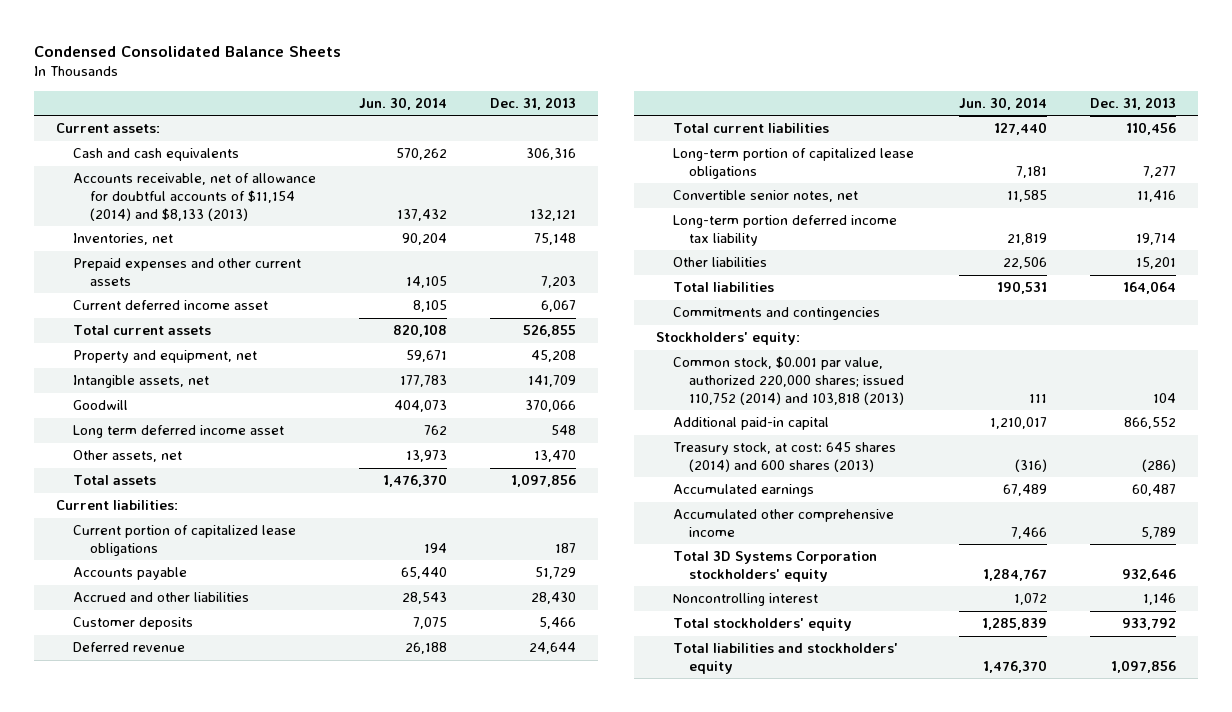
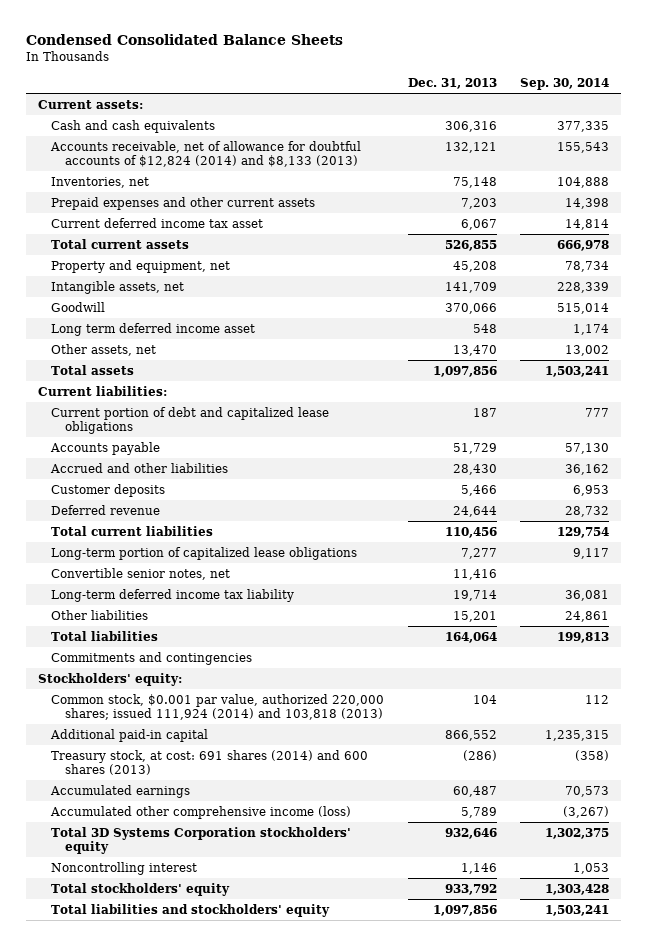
- | Jun. 30, 2014 | Dec. 31, 2013
+ | Dec. 31, 2013 | Sep. 30, 2014
- Accounts receivable, net of allowance for doubtful accounts of $11,154 (2014) and $8,133 (2013) | 137,432 | 132,121
+ Accounts receivable, net of allowance for doubtful accounts of $12,824 (2014) and $8,133 (2013) | 132,121 | 155,543
- Current deferred income asset | 8,105 | 6,067
+ Current deferred income tax asset | 6,067 | 14,814
- Current portion of capitalized lease obligations | 194 | 187
+ Current portion of debt and capitalized lease obligations | 187 | 777
- Long-term portion deferred income tax liability | 21,819 | 19,714
+ Long-term deferred income tax liability | 19,714 | 36,081
- Common stock, $0.001 par value, authorized 220,000 shares; issued 110,752 (2014) and 103,818 (2013) | 111 | 104
+ Common stock, $0.001 par value, authorized 220,000 shares; issued 111,924 (2014) and 103,818 (2013) | 104 | 112
- Treasury stock, at cost: 645 shares (2014) and 600 shares (2013) | (316) | (286)
+ Treasury stock, at cost: 691 shares (2014) and 600 shares (2013) | (286) | (358)
- Accumulated other comprehensive income | 7,466 | 5,789
+ Accumulated other comprehensive income (loss) | 5,789 | (3,267)

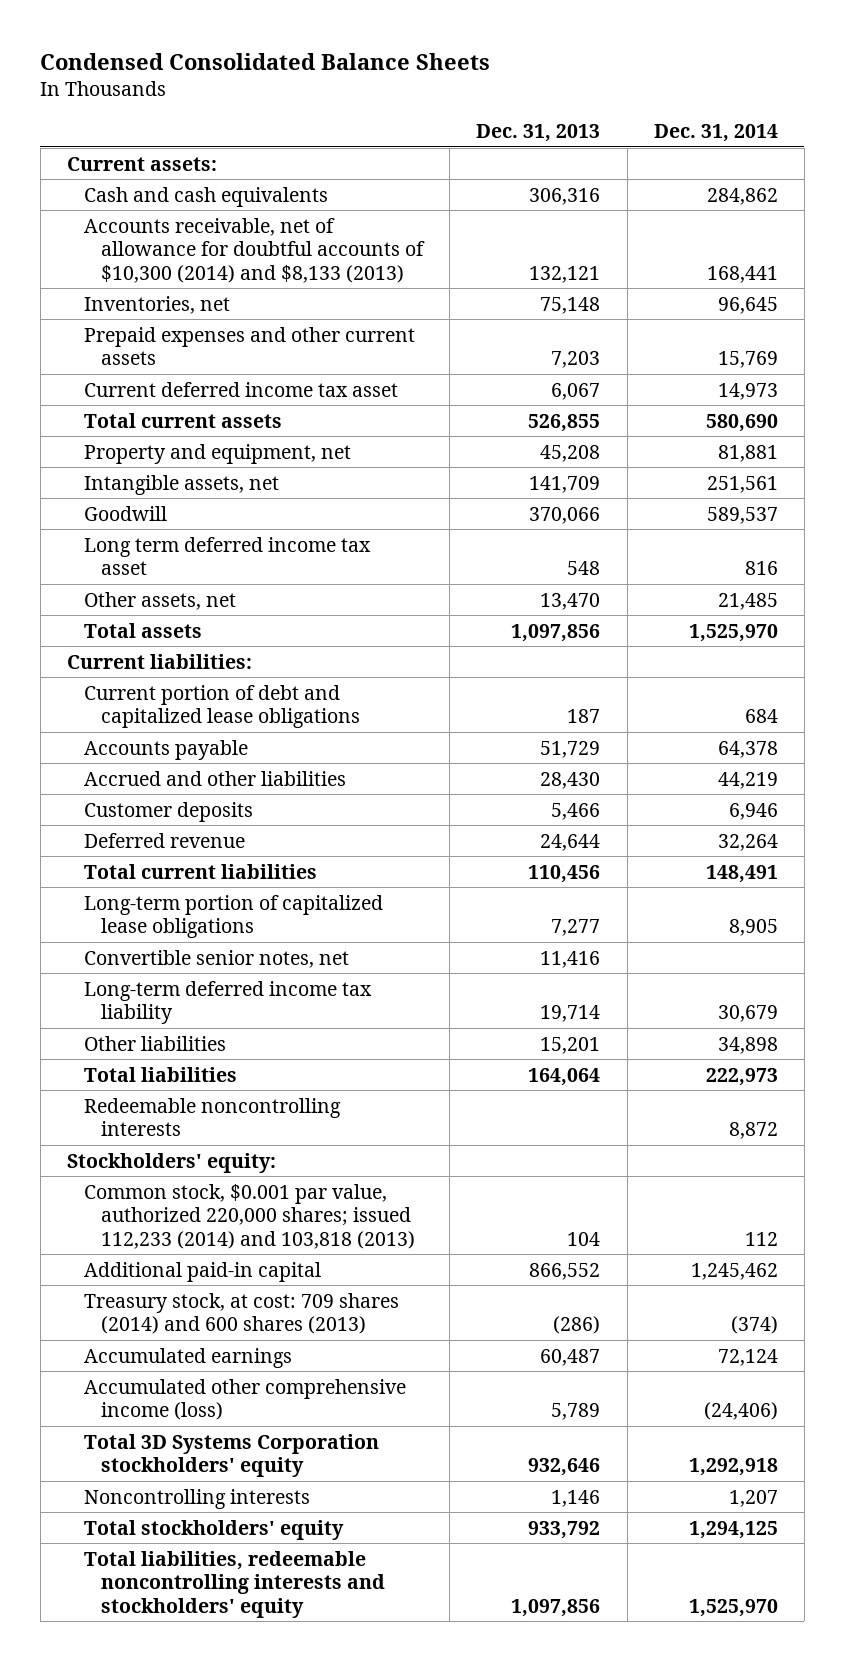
- | Dec. 31, 2013 | Sep. 30, 2014
+ | Dec. 31, 2013 | Dec. 31, 2014
- Accounts receivable, net of allowance for doubtful accounts of $12,824 (2014) and $8,133 (2013) | 132,121 | 155,543
+ Accounts receivable, net of allowance for doubtful accounts of $10,300 (2014) and $8,133 (2013) | 132,121 | 168,441
- Long term deferred income asset | 548 | 1,174
+ Long term deferred income tax asset | 548 | 816
- Commitments and contingencies
+ Redeemable noncontrolling interests | | 8,872
- Common stock, $0.001 par value, authorized 220,000 shares; issued 111,924 (2014) and 103,818 (2013) | 104 | 112
+ Common stock, $0.001 par value, authorized 220,000 shares; issued 112,233 (2014) and 103,818 (2013) | 104 | 112
- Treasury stock, at cost: 691 shares (2014) and 600 shares (2013) | (286) | (358)
+ Treasury stock, at cost: 709 shares (2014) and 600 shares (2013) | (286) | (374)
- Noncontrolling interest | 1,146 | 1,053
+ Noncontrolling interests | 1,146 | 1,207
- Total liabilities and stockholders' equity | 1,097,856 | 1,503,241
+ Total liabilities, redeemable noncontrolling interests and stockholders' equity | 1,097,856 | 1,525,970

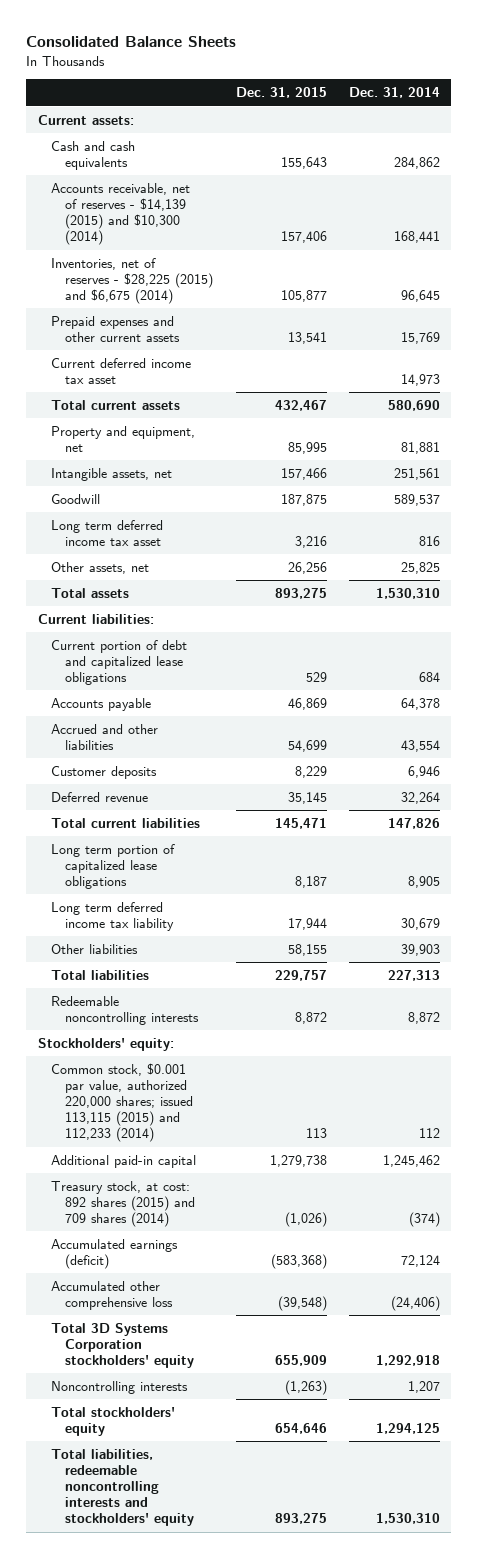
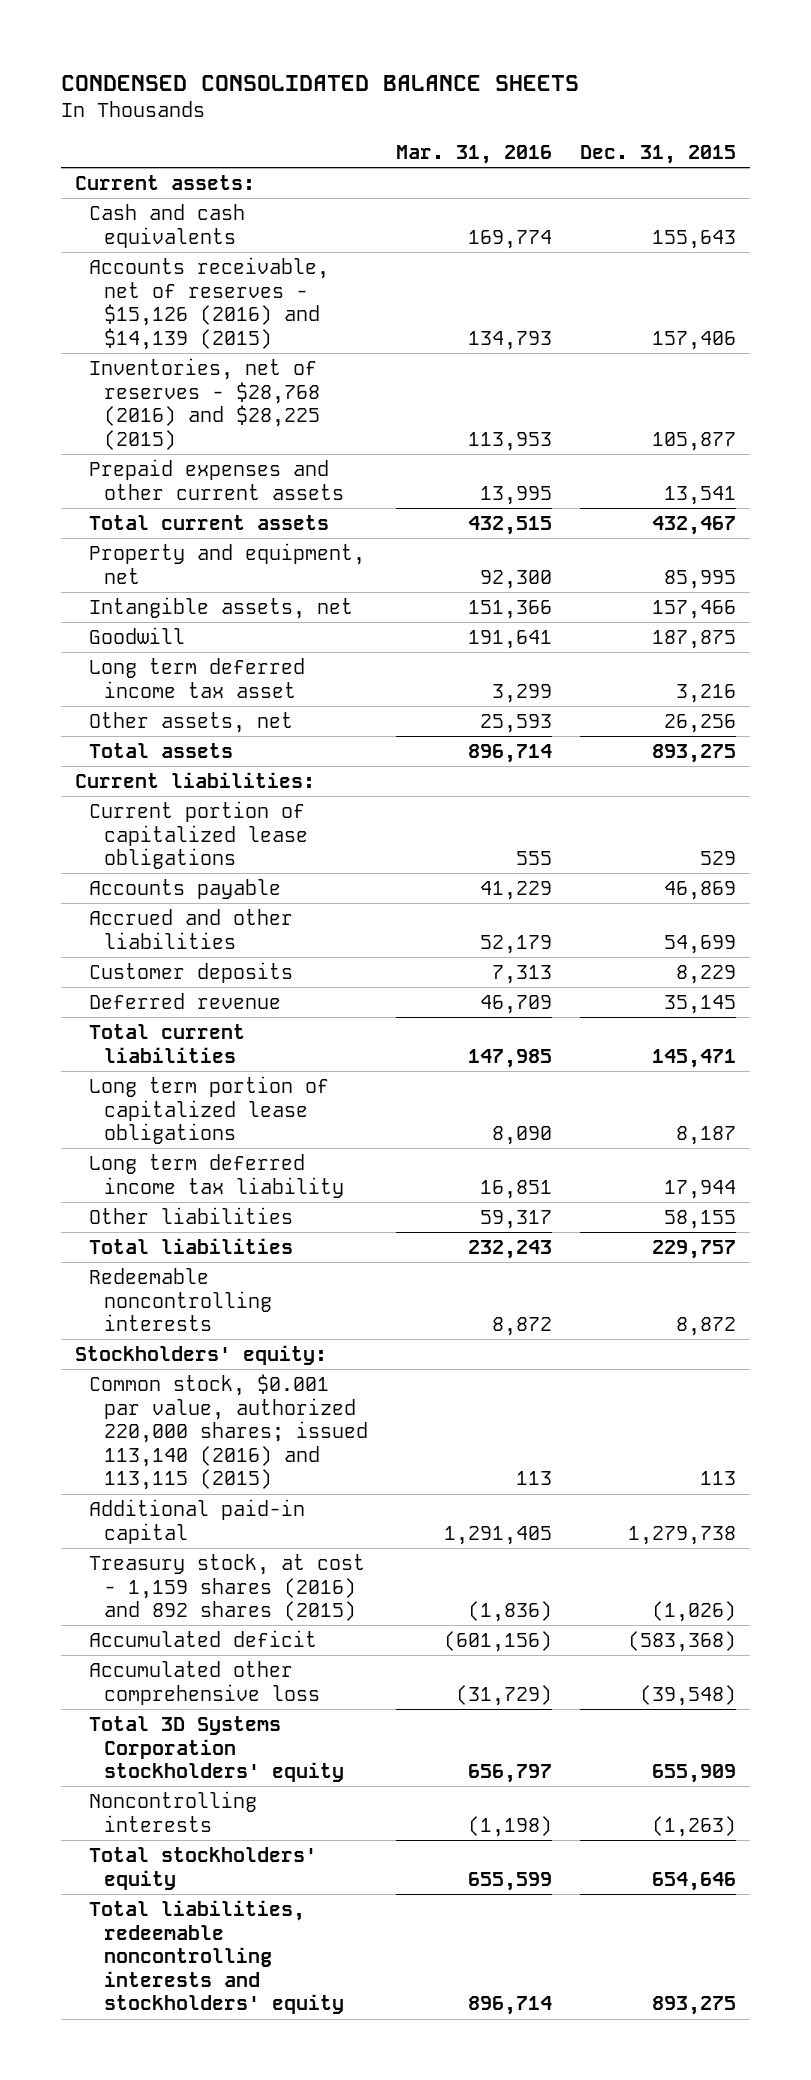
- Consolidated Balance Sheets
+ CONDENSED CONSOLIDATED BALANCE SHEETS
- | Dec. 31, 2015 | Dec. 31, 2014
+ | Mar. 31, 2016 | Dec. 31, 2015
- Accounts receivable, net of reserves - $14,139 (2015) and $10,300 (2014) | 157,406 | 168,441
- Inventories, net of reserves - $28,225 (2015) and $6,675 (2014) | 105,877 | 96,645
+ Accounts receivable, net of reserves - $15,126 (2016) and $14,139 (2015) | 134,793 | 157,406
+ Inventories, net of reserves - $28,768 (2016) and $28,225 (2015) | 113,953 | 105,877
- Current deferred income tax asset | | 14,973
- Current portion of debt and capitalized lease obligations | 529 | 684
+ Current portion of capitalized lease obligations | 555 | 529
- Common stock, $0.001 par value, authorized 220,000 shares; issued 113,115 (2015) and 112,233 (2014) | 113 | 112
+ Common stock, $0.001 par value, authorized 220,000 shares; issued 113,140 (2016) and 113,115 (2015) | 113 | 113
- Treasury stock, at cost: 892 shares (2015) and 709 shares (2014) | (1,026) | (374)
- Accumulated earnings (deficit) | (583,368) | 72,124
+ Treasury stock, at cost - 1,159 shares (2016) and 892 shares (2015) | (1,836) | (1,026)
+ Accumulated deficit | (601,156) | (583,368)

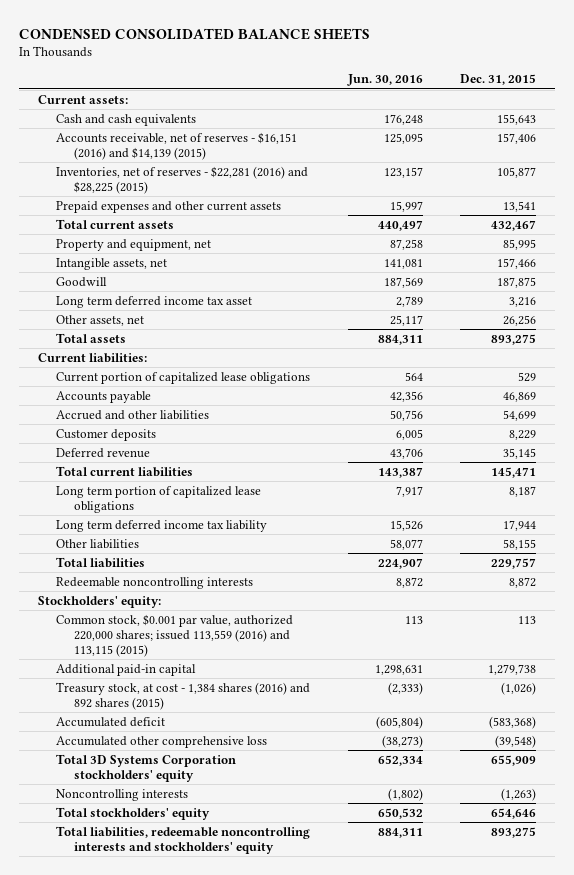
- | Mar. 31, 2016 | Dec. 31, 2015
+ | Jun. 30, 2016 | Dec. 31, 2015
- Accounts receivable, net of reserves - $15,126 (2016) and $14,139 (2015) | 134,793 | 157,406
- Inventories, net of reserves - $28,768 (2016) and $28,225 (2015) | 113,953 | 105,877
+ Accounts receivable, net of reserves - $16,151 (2016) and $14,139 (2015) | 125,095 | 157,406
+ Inventories, net of reserves - $22,281 (2016) and $28,225 (2015) | 123,157 | 105,877
- Common stock, $0.001 par value, authorized 220,000 shares; issued 113,140 (2016) and 113,115 (2015) | 113 | 113
+ Common stock, $0.001 par value, authorized 220,000 shares; issued 113,559 (2016) and 113,115 (2015) | 113 | 113
- Treasury stock, at cost - 1,159 shares (2016) and 892 shares (2015) | (1,836) | (1,026)
+ Treasury stock, at cost - 1,384 shares (2016) and 892 shares (2015) | (2,333) | (1,026)

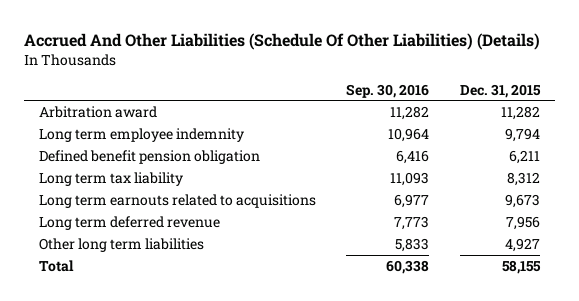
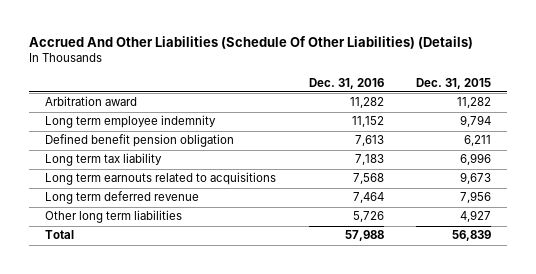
- | Sep. 30, 2016 | Dec. 31, 2015
+ | Dec. 31, 2016 | Dec. 31, 2015
- Long term tax liability | 11,093 | 8,312
+ Long term tax liability | 7,183 | 6,996
- Total | 60,338 | 58,155
+ Total | 57,988 | 56,839

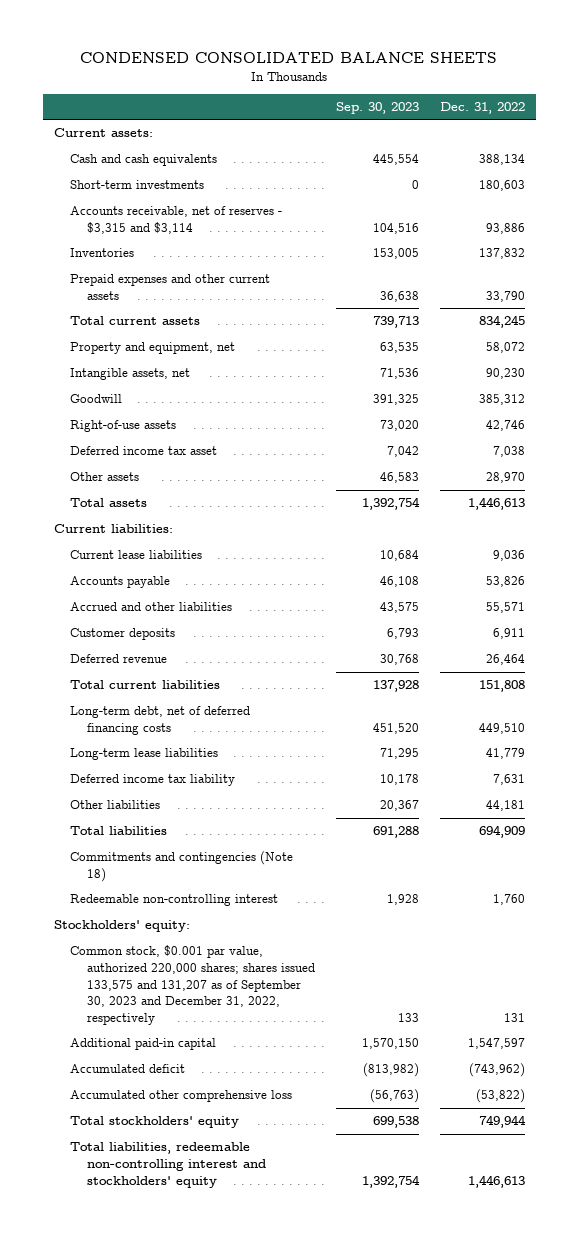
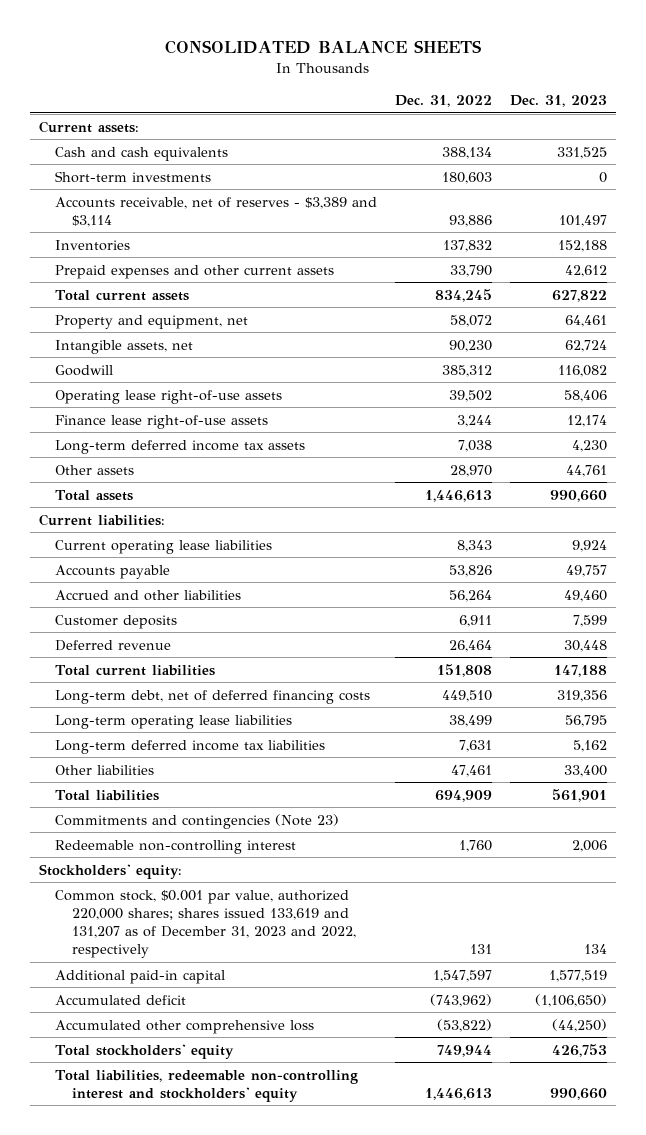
- CONDENSED CONSOLIDATED BALANCE SHEETS
+ CONSOLIDATED BALANCE SHEETS
- | Sep. 30, 2023 | Dec. 31, 2022
+ | Dec. 31, 2022 | Dec. 31, 2023
- Accounts receivable, net of reserves - $3,315 and $3,114 | 104,516 | 93,886
+ Accounts receivable, net of reserves - $3,389 and $3,114 | 93,886 | 101,497
- Right-of-use assets | 73,020 | 42,746
- Deferred income tax asset | 7,042 | 7,038
+ Operating lease right-of-use assets | 39,502 | 58,406
+ Finance lease right-of-use assets | 3,244 | 12,174
+ Long-term deferred income tax assets | 7,038 | 4,230
- Current lease liabilities | 10,684 | 9,036
+ Current operating lease liabilities | 8,343 | 9,924
- Accrued and other liabilities | 43,575 | 55,571
+ Accrued and other liabilities | 56,264 | 49,460
- Long-term lease liabilities | 71,295 | 41,779
- Deferred income tax liability | 10,178 | 7,631
- Other liabilities | 20,367 | 44,181
+ Long-term operating lease liabilities | 38,499 | 56,795
+ Long-term deferred income tax liabilities | 7,631 | 5,162
+ Other liabilities | 47,461 | 33,400
- Commitments and contingencies (Note 18)
+ Commitments and contingencies (Note 23)
- Common stock, $0.001 par value, authorized 220,000 shares; shares issued 133,575 and 131,207 as of September 30, 2023 and December 31, 2022, respectively | 133 | 131
+ Common stock, $0.001 par value, authorized 220,000 shares; shares issued 133,619 and 131,207 as of December 31, 2023 and 2022, respectively | 131 | 134

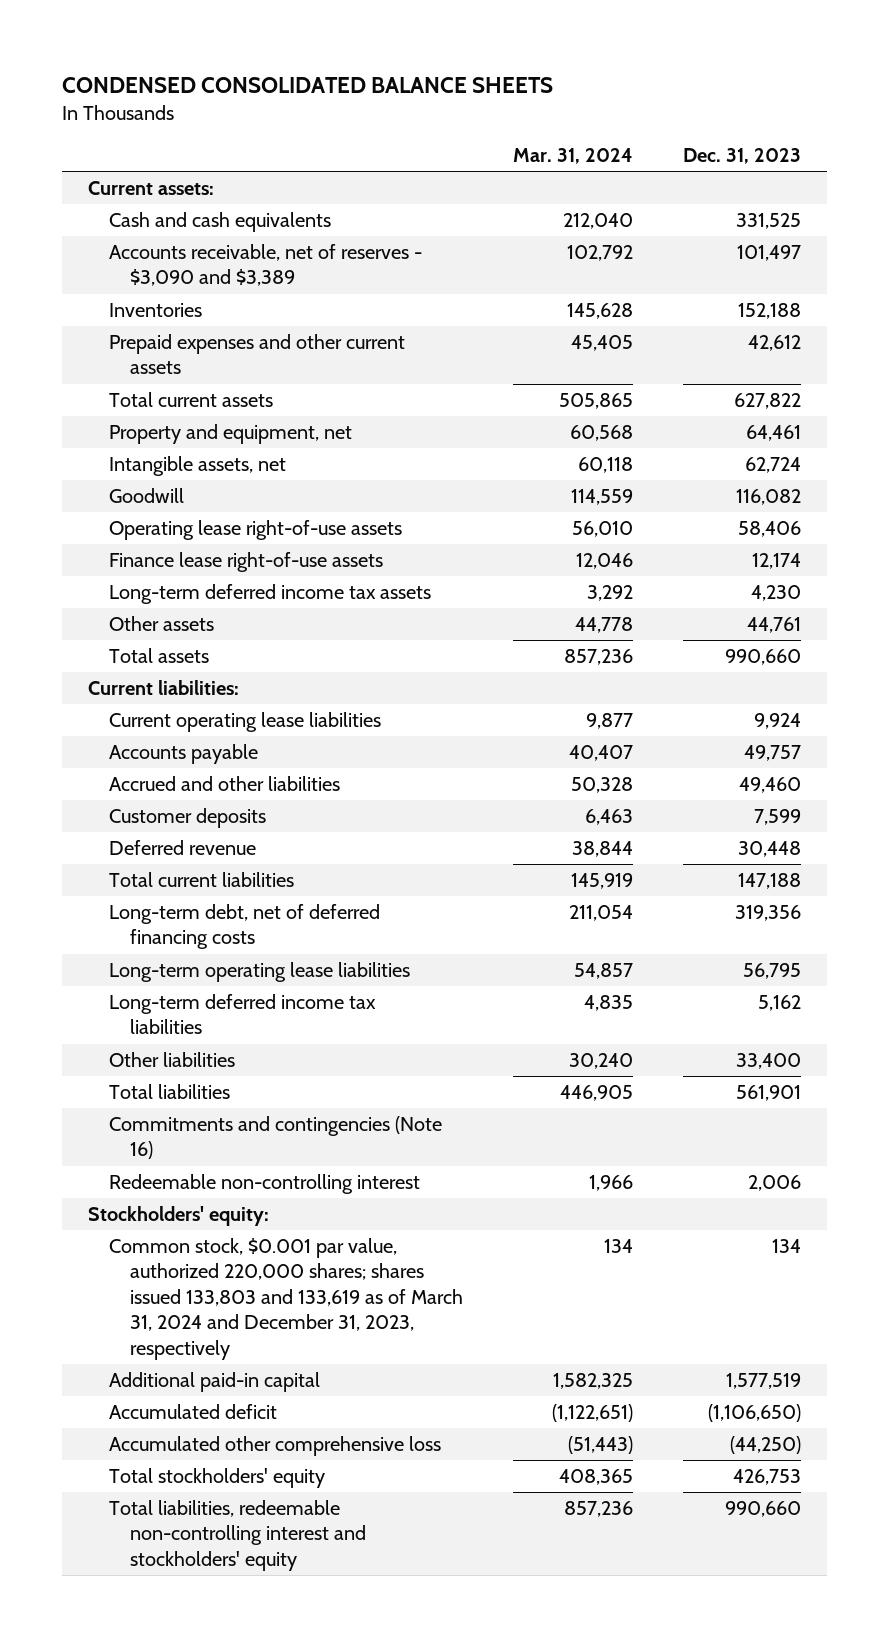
- CONSOLIDATED BALANCE SHEETS
+ CONDENSED CONSOLIDATED BALANCE SHEETS
- | Dec. 31, 2022 | Dec. 31, 2023
+ | Mar. 31, 2024 | Dec. 31, 2023
- Short-term investments | 180,603 | 0
- Accounts receivable, net of reserves - $3,389 and $3,114 | 93,886 | 101,497
+ Accounts receivable, net of reserves - $3,090 and $3,389 | 102,792 | 101,497
- Commitments and contingencies (Note 23)
+ Commitments and contingencies (Note 16)
- Common stock, $0.001 par value, authorized 220,000 shares; shares issued 133,619 and 131,207 as of December 31, 2023 and 2022, respectively | 131 | 134
+ Common stock, $0.001 par value, authorized 220,000 shares; shares issued 133,803 and 133,619 as of March 31, 2024 and December 31, 2023, respectively | 134 | 134

